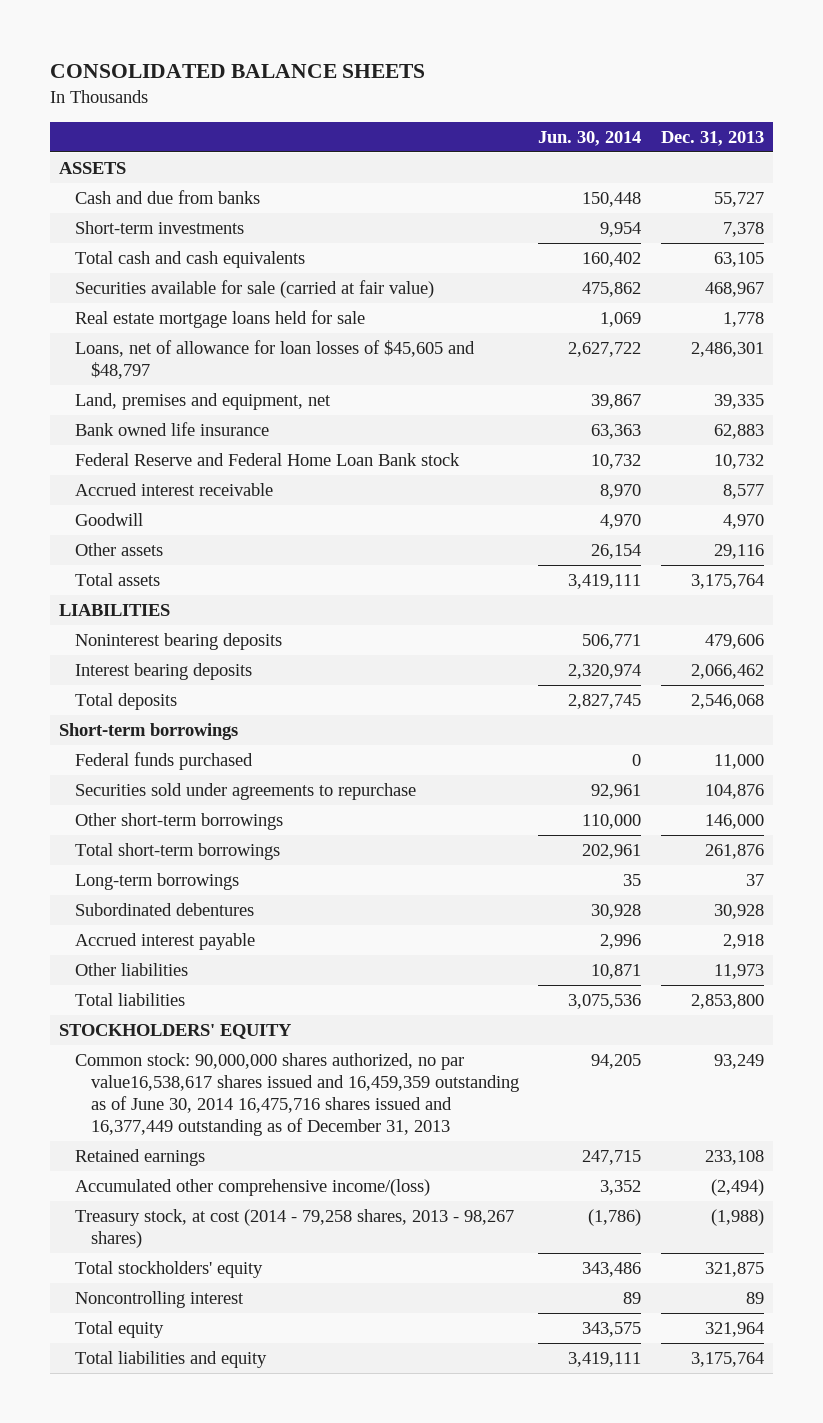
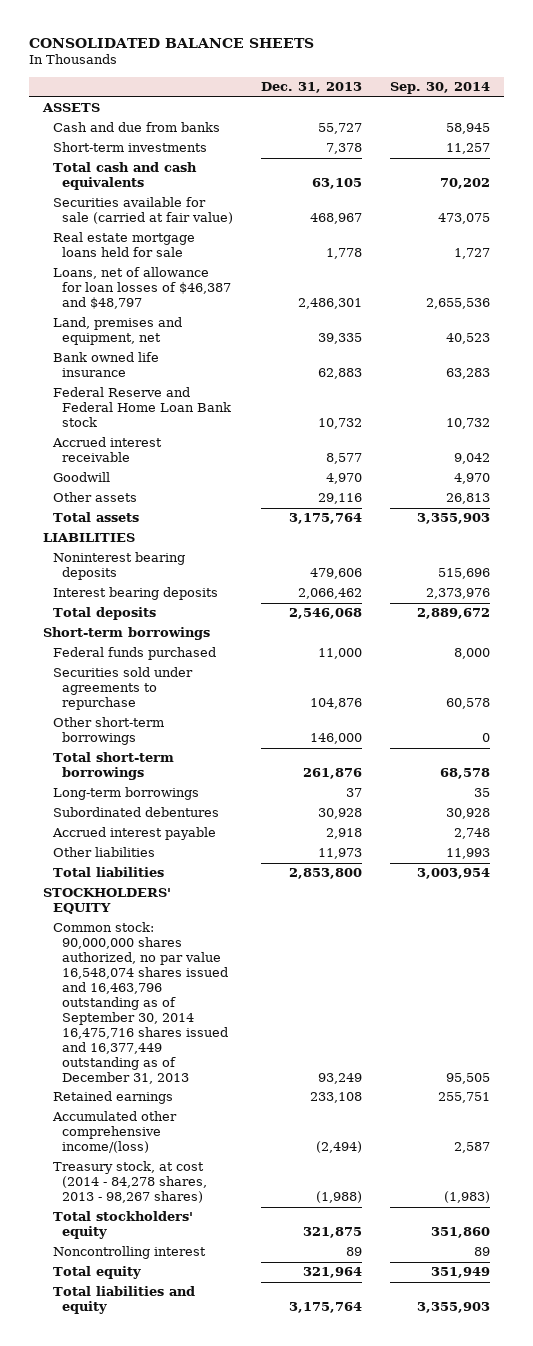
- | Jun. 30, 2014 | Dec. 31, 2013
+ | Dec. 31, 2013 | Sep. 30, 2014
- Loans, net of allowance for loan losses of $45,605 and $48,797 | 2,627,722 | 2,486,301
+ Loans, net of allowance for loan losses of $46,387 and $48,797 | 2,486,301 | 2,655,536
- Common stock: 90,000,000 shares authorized, no par value16,538,617 shares issued and 16,459,359 outstanding as of June 30, 2014 16,475,716 shares issued and 16,377,449 outstanding as of December 31, 2013 | 94,205 | 93,249
+ Common stock: 90,000,000 shares authorized, no par value 16,548,074 shares issued and 16,463,796 outstanding as of September 30, 2014 16,475,716 shares issued and 16,377,449 outstanding as of December 31, 2013 | 93,249 | 95,505
- Treasury stock, at cost (2014 - 79,258 shares, 2013 - 98,267 shares) | (1,786) | (1,988)
+ Treasury stock, at cost (2014 - 84,278 shares, 2013 - 98,267 shares) | (1,988) | (1,983)

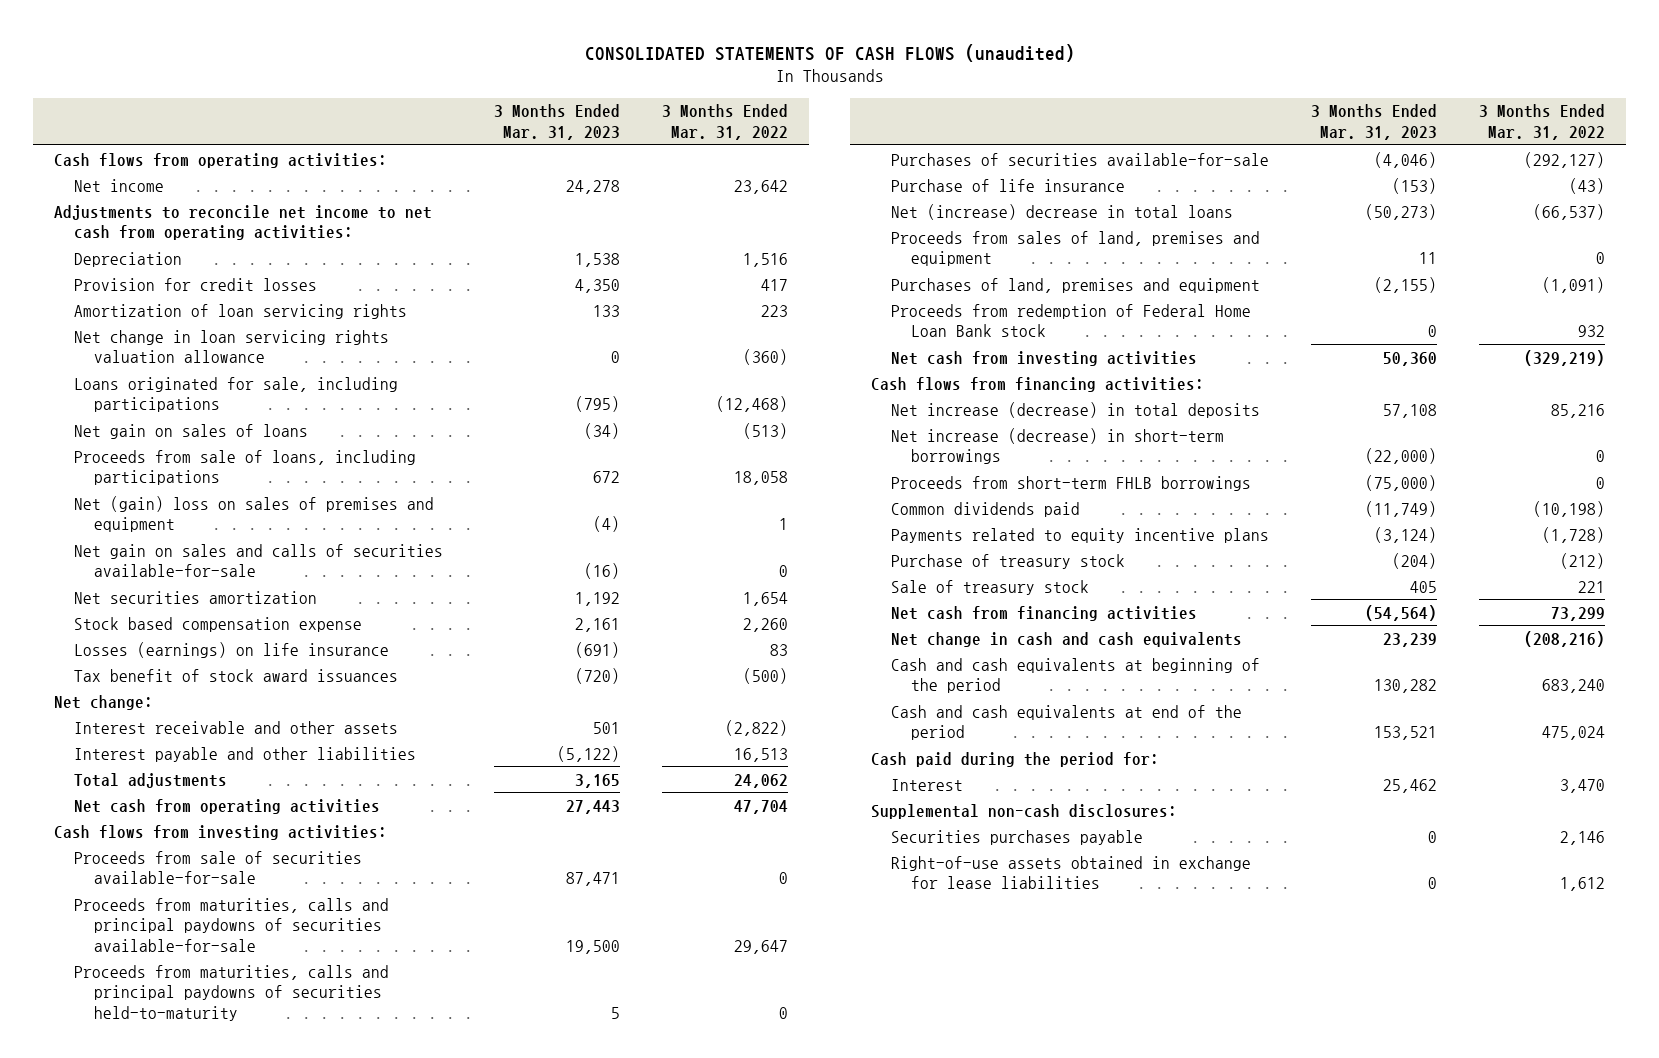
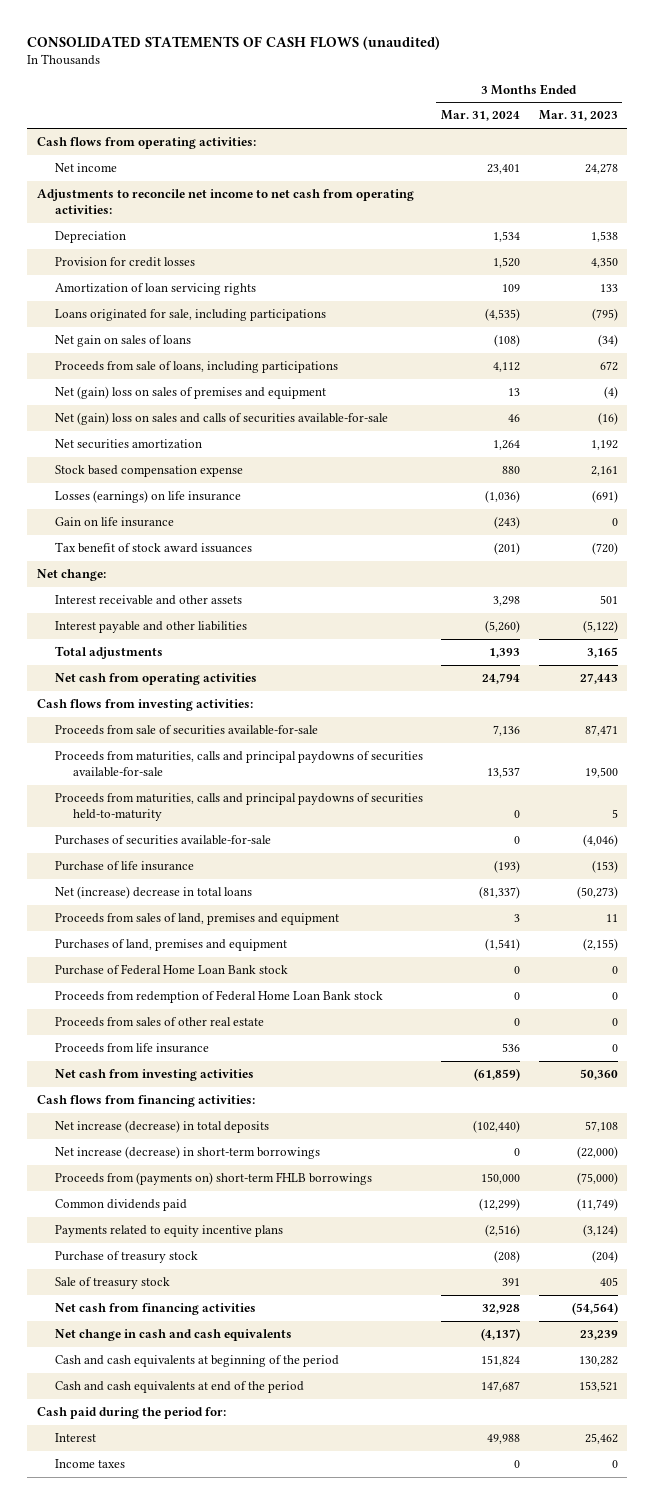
- | 3 Months Ended Mar. 31, 2023 | 3 Months Ended Mar. 31, 2022
+ | 3 Months Ended Mar. 31, 2024 | 3 Months Ended Mar. 31, 2023
- Net change in loan servicing rights valuation allowance | 0 | (360)
- Net gain on sales and calls of securities available-for-sale | (16) | 0
+ Net (gain) loss on sales and calls of securities available-for-sale | 46 | (16)
+ Gain on life insurance | (243) | 0
+ Purchase of Federal Home Loan Bank stock | 0 | 0
+ Proceeds from sales of other real estate | 0 | 0
+ Proceeds from life insurance | 536 | 0
- Proceeds from short-term FHLB borrowings | (75,000) | 0
+ Proceeds from (payments on) short-term FHLB borrowings | 150,000 | (75,000)
- Supplemental non-cash disclosures:
- Securities purchases payable | 0 | 2,146
- Right-of-use assets obtained in exchange for lease liabilities | 0 | 1,612
+ Income taxes | 0 | 0

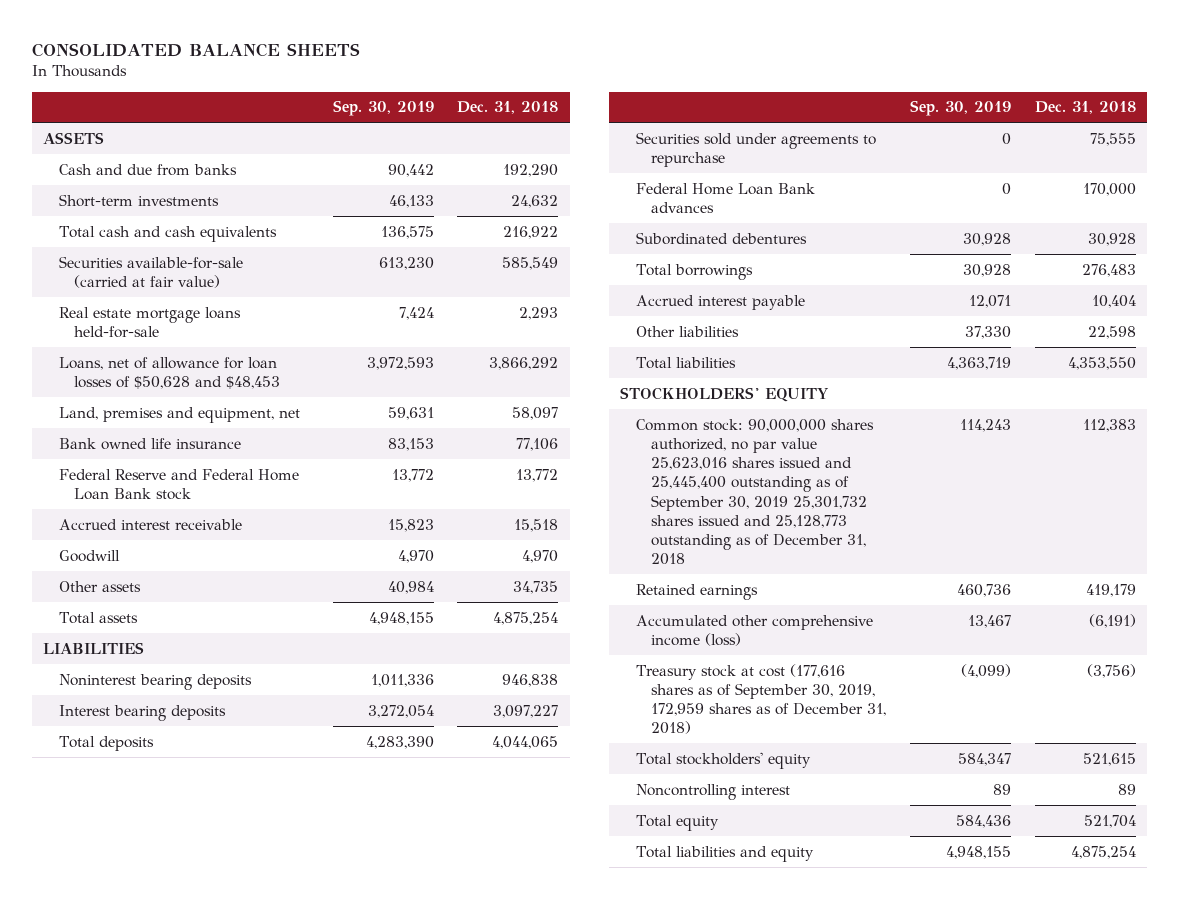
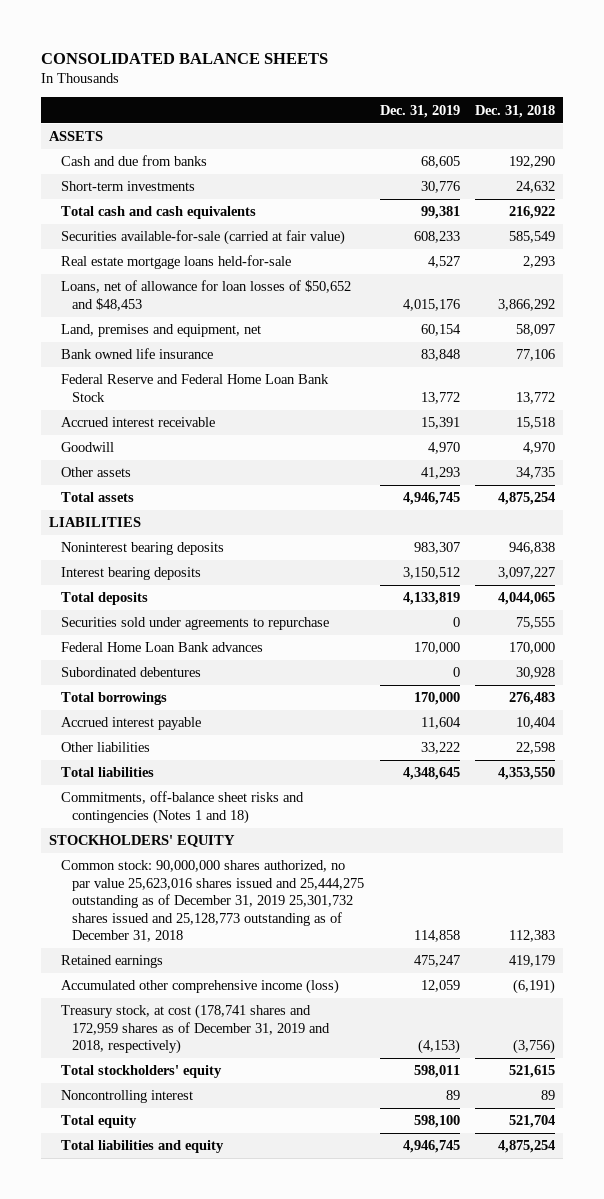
- | Sep. 30, 2019 | Dec. 31, 2018
+ | Dec. 31, 2019 | Dec. 31, 2018
- Loans, net of allowance for loan losses of $50,628 and $48,453 | 3,972,593 | 3,866,292
+ Loans, net of allowance for loan losses of $50,652 and $48,453 | 4,015,176 | 3,866,292
- Federal Reserve and Federal Home Loan Bank stock | 13,772 | 13,772
+ Federal Reserve and Federal Home Loan Bank Stock | 13,772 | 13,772
+ Commitments, off-balance sheet risks and contingencies (Notes 1 and 18)
- Common stock: 90,000,000 shares authorized, no par value 25,623,016 shares issued and 25,445,400 outstanding as of September 30, 2019 25,301,732 shares issued and 25,128,773 outstanding as of December 31, 2018 | 114,243 | 112,383
+ Common stock: 90,000,000 shares authorized, no par value 25,623,016 shares issued and 25,444,275 outstanding as of December 31, 2019 25,301,732 shares issued and 25,128,773 outstanding as of December 31, 2018 | 114,858 | 112,383
- Treasury stock at cost (177,616 shares as of September 30, 2019, 172,959 shares as of December 31, 2018) | (4,099) | (3,756)
+ Treasury stock, at cost (178,741 shares and 172,959 shares as of December 31, 2019 and 2018, respectively) | (4,153) | (3,756)

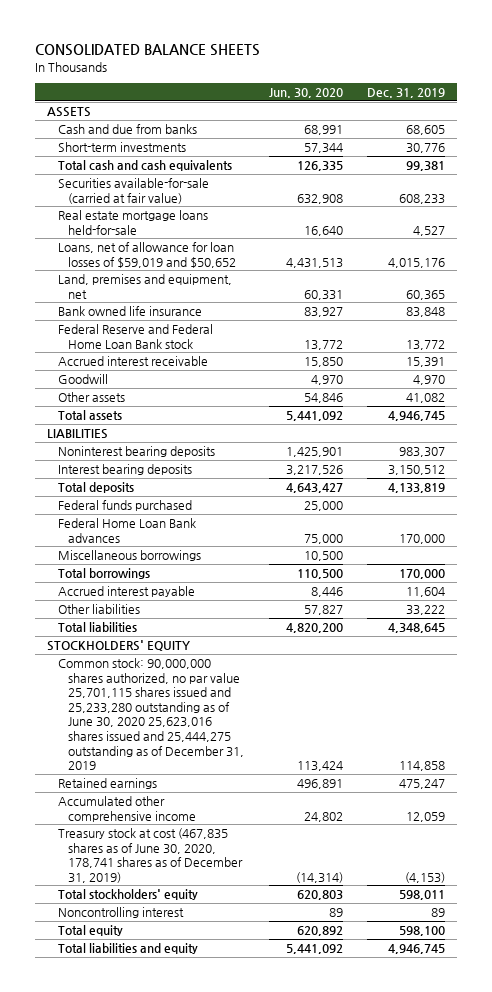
- | Dec. 31, 2019 | Dec. 31, 2018
+ | Jun. 30, 2020 | Dec. 31, 2019
- Loans, net of allowance for loan losses of $50,652 and $48,453 | 4,015,176 | 3,866,292
- Land, premises and equipment, net | 60,154 | 58,097
+ Loans, net of allowance for loan losses of $59,019 and $50,652 | 4,431,513 | 4,015,176
+ Land, premises and equipment, net | 60,331 | 60,365
- Federal Reserve and Federal Home Loan Bank Stock | 13,772 | 13,772
+ Federal Reserve and Federal Home Loan Bank stock | 13,772 | 13,772
- Other assets | 41,293 | 34,735
+ Other assets | 54,846 | 41,082
- Securities sold under agreements to repurchase | 0 | 75,555
+ Federal funds purchased | 25,000 |
- Subordinated debentures | 0 | 30,928
+ Miscellaneous borrowings | 10,500 |
- Commitments, off-balance sheet risks and contingencies (Notes 1 and 18)
- Common stock: 90,000,000 shares authorized, no par value 25,623,016 shares issued and 25,444,275 outstanding as of December 31, 2019 25,301,732 shares issued and 25,128,773 outstanding as of December 31, 2018 | 114,858 | 112,383
+ Common stock: 90,000,000 shares authorized, no par value 25,701,115 shares issued and 25,233,280 outstanding as of June 30, 2020 25,623,016 shares issued and 25,444,275 outstanding as of December 31, 2019 | 113,424 | 114,858
- Accumulated other comprehensive income (loss) | 12,059 | (6,191)
- Treasury stock, at cost (178,741 shares and 172,959 shares as of December 31, 2019 and 2018, respectively) | (4,153) | (3,756)
+ Accumulated other comprehensive income | 24,802 | 12,059
+ Treasury stock at cost (467,835 shares as of June 30, 2020, 178,741 shares as of December 31, 2019) | (14,314) | (4,153)

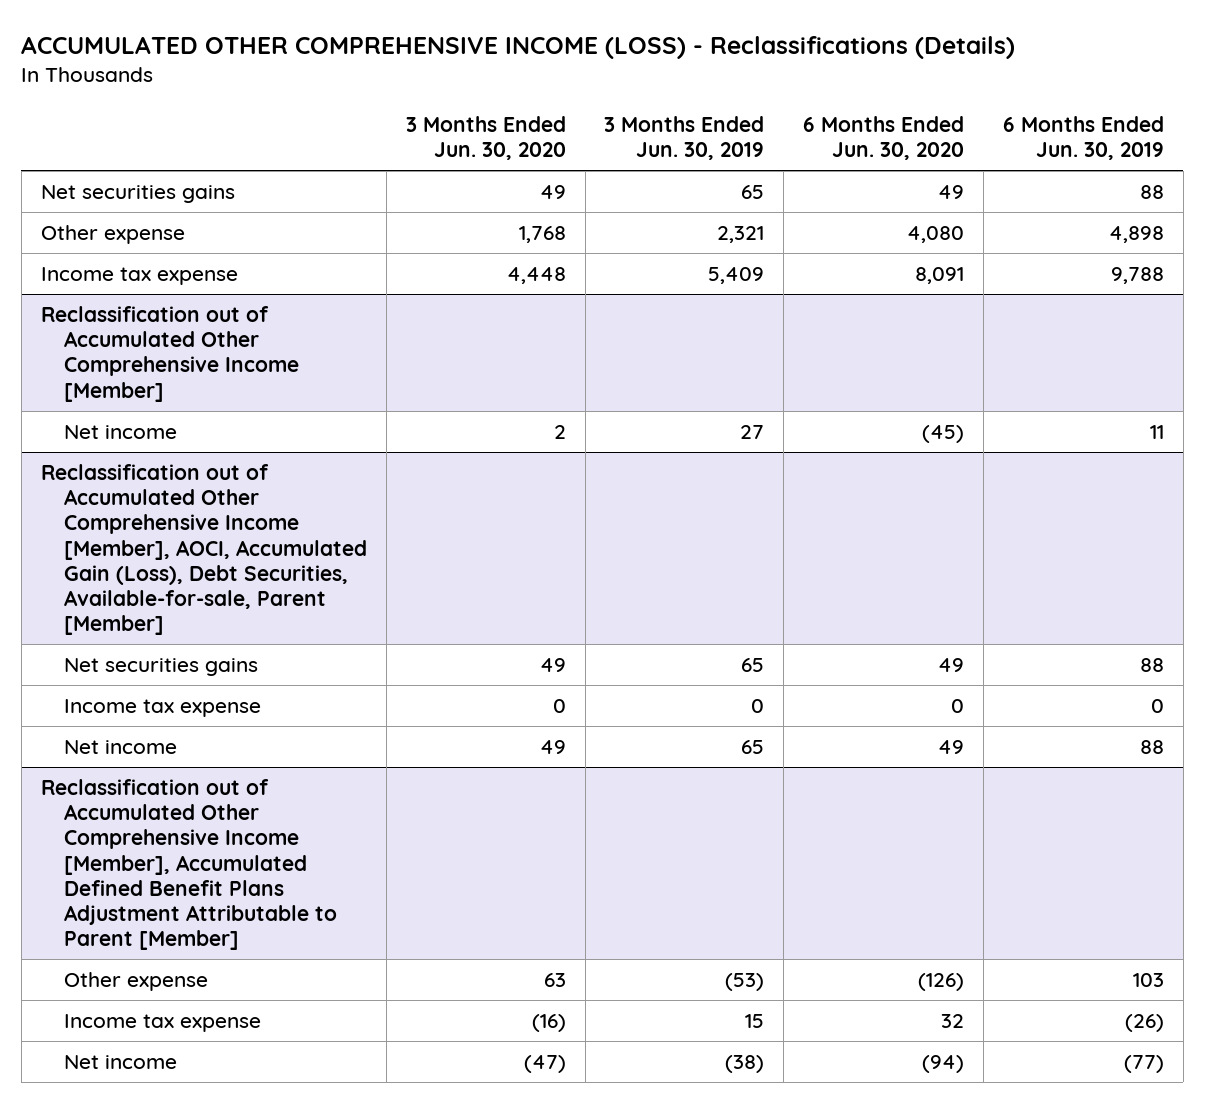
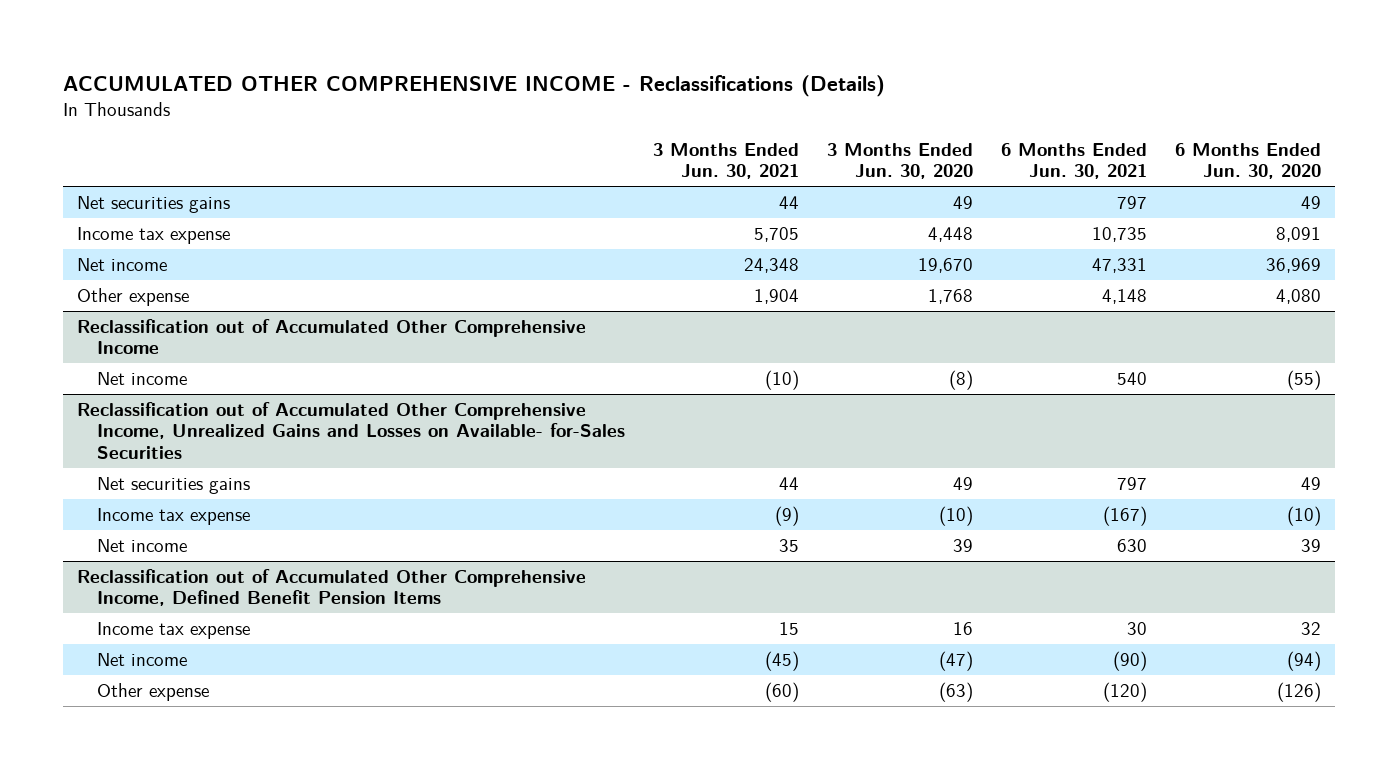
- ACCUMULATED OTHER COMPREHENSIVE INCOME (LOSS) - Reclassifications (Details)
+ ACCUMULATED OTHER COMPREHENSIVE INCOME - Reclassifications (Details)
- | 3 Months Ended Jun. 30, 2020 | 3 Months Ended Jun. 30, 2019 | 6 Months Ended Jun. 30, 2020 | 6 Months Ended Jun. 30, 2019
+ | 3 Months Ended Jun. 30, 2021 | 3 Months Ended Jun. 30, 2020 | 6 Months Ended Jun. 30, 2021 | 6 Months Ended Jun. 30, 2020
- Reclassification out of Accumulated Other Comprehensive Income [Member]
- Net income | 2 | 27 | (45) | 11
- Reclassification out of Accumulated Other Comprehensive Income [Member], AOCI, Accumulated Gain (Loss), Debt Securities, Available-for-sale, Parent [Member]
+ Net income | 24,348 | 19,670 | 47,331 | 36,969
moved down: Other expense | 1,904 | 1,768 | 4,148 | 4,080
+ Reclassification out of Accumulated Other Comprehensive Income
+ Net income | (10) | (8) | 540 | (55)
+ Reclassification out of Accumulated Other Comprehensive Income, Unrealized Gains and Losses on Available- for-Sales Securities
- Income tax expense | 0 | 0 | 0 | 0
- Net income | 49 | 65 | 49 | 88
- Reclassification out of Accumulated Other Comprehensive Income [Member], Accumulated Defined Benefit Plans Adjustment Attributable to Parent [Member]
- Other expense | 63 | (53) | (126) | 103
- Income tax expense | (16) | 15 | 32 | (26)
+ Income tax expense | (9) | (10) | (167) | (10)
+ Net income | 35 | 39 | 630 | 39
+ Reclassification out of Accumulated Other Comprehensive Income, Defined Benefit Pension Items
+ Income tax expense | 15 | 16 | 30 | 32
+ Other expense | (60) | (63) | (120) | (126)

